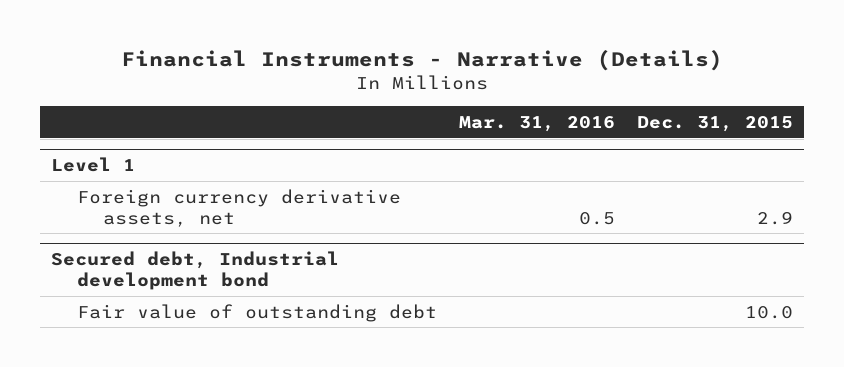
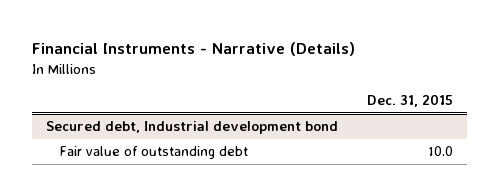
- | Mar. 31, 2016 | Dec. 31, 2015
+ | Dec. 31, 2015
- Level 1
- Foreign currency derivative assets, net | 0.5 | 2.9

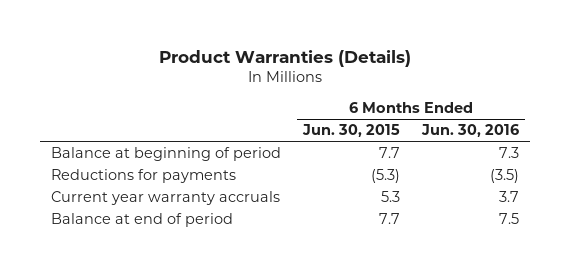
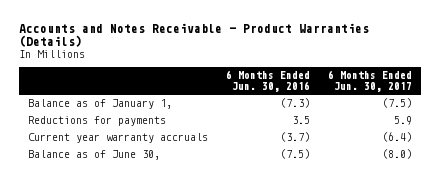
- Product Warranties (Details)
+ Accounts and Notes Receivable - Product Warranties (Details)
- | 6 Months Ended Jun. 30, 2015 | 6 Months Ended Jun. 30, 2016
+ | 6 Months Ended Jun. 30, 2016 | 6 Months Ended Jun. 30, 2017
- Balance at beginning of period | 7.7 | 7.3
- Reductions for payments | (5.3) | (3.5)
- Current year warranty accruals | 5.3 | 3.7
- Balance at end of period | 7.7 | 7.5
+ Balance as of January 1, | (7.3) | (7.5)
+ Reductions for payments | 3.5 | 5.9
+ Current year warranty accruals | (3.7) | (6.4)
+ Balance as of June 30, | (7.5) | (8.0)

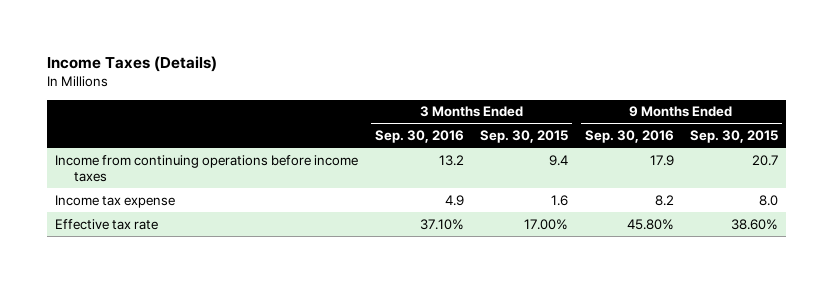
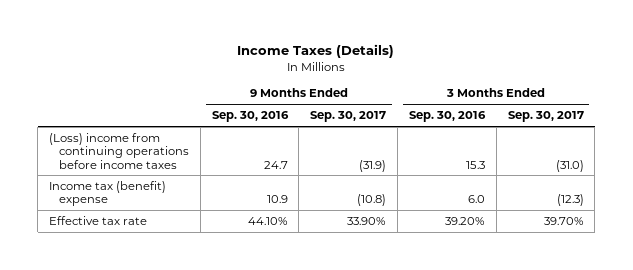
- | 3 Months Ended Sep. 30, 2016 | 3 Months Ended Sep. 30, 2015 | 9 Months Ended Sep. 30, 2016 | 9 Months Ended Sep. 30, 2015
+ | 9 Months Ended Sep. 30, 2016 | 9 Months Ended Sep. 30, 2017 | 3 Months Ended Sep. 30, 2016 | 3 Months Ended Sep. 30, 2017
- Income from continuing operations before income taxes | 13.2 | 9.4 | 17.9 | 20.7
- Income tax expense | 4.9 | 1.6 | 8.2 | 8.0
- Effective tax rate | 37.10% | 17.00% | 45.80% | 38.60%
+ (Loss) income from continuing operations before income taxes | 24.7 | (31.9) | 15.3 | (31.0)
+ Income tax (benefit) expense | 10.9 | (10.8) | 6.0 | (12.3)
+ Effective tax rate | 44.10% | 33.90% | 39.20% | 39.70%

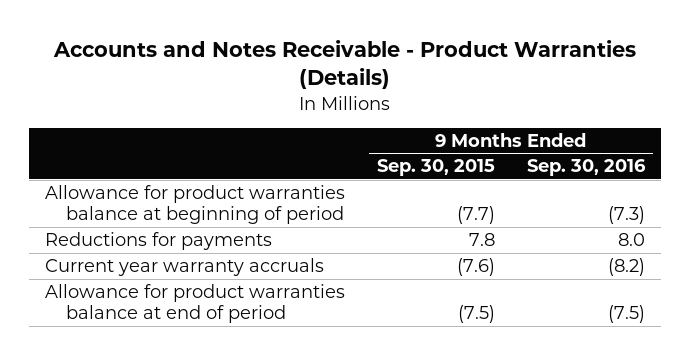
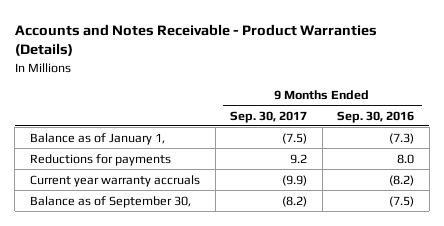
- | 9 Months Ended Sep. 30, 2015 | 9 Months Ended Sep. 30, 2016
+ | 9 Months Ended Sep. 30, 2017 | 9 Months Ended Sep. 30, 2016
- Allowance for product warranties balance at beginning of period | (7.7) | (7.3)
+ Balance as of January 1, | (7.5) | (7.3)
- Allowance for product warranties balance at end of period | (7.5) | (7.5)
+ Balance as of September 30, | (8.2) | (7.5)

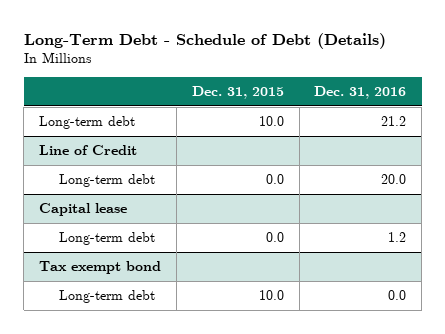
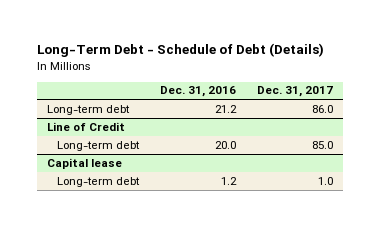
- | Dec. 31, 2015 | Dec. 31, 2016
+ | Dec. 31, 2016 | Dec. 31, 2017
- Tax exempt bond
- Long-term debt | 10.0 | 0.0

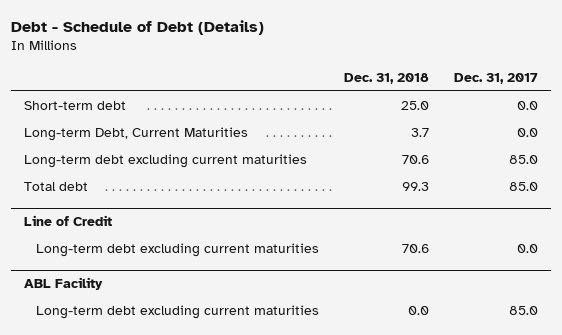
- Long-Term Debt - Schedule of Debt (Details)
+ Debt - Schedule of Debt (Details)
- | Dec. 31, 2016 | Dec. 31, 2017
+ | Dec. 31, 2018 | Dec. 31, 2017
- Long-term debt | 21.2 | 86.0
+ Short-term debt | 25.0 | 0.0
+ Long-term Debt, Current Maturities | 3.7 | 0.0
+ Long-term debt excluding current maturities | 70.6 | 85.0
+ Total debt | 99.3 | 85.0
@ Line of Credit
- Long-term debt | 20.0 | 85.0
- Capital lease
- Long-term debt | 1.2 | 1.0
@ Line of Credit
+ Long-term debt excluding current maturities | 70.6 | 0.0
+ ABL Facility
+ Long-term debt excluding current maturities | 0.0 | 85.0

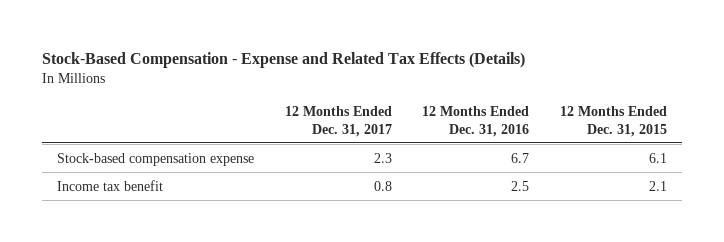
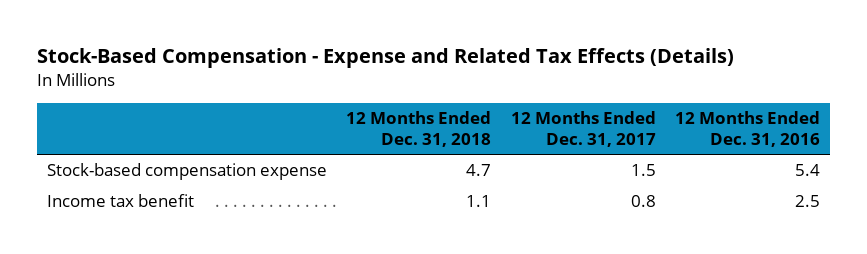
- | 12 Months Ended Dec. 31, 2017 | 12 Months Ended Dec. 31, 2016 | 12 Months Ended Dec. 31, 2015
+ | 12 Months Ended Dec. 31, 2018 | 12 Months Ended Dec. 31, 2017 | 12 Months Ended Dec. 31, 2016
- Stock-based compensation expense | 2.3 | 6.7 | 6.1
+ Stock-based compensation expense | 4.7 | 1.5 | 5.4

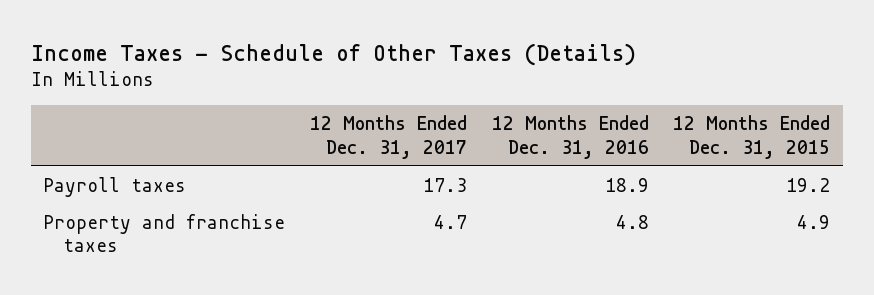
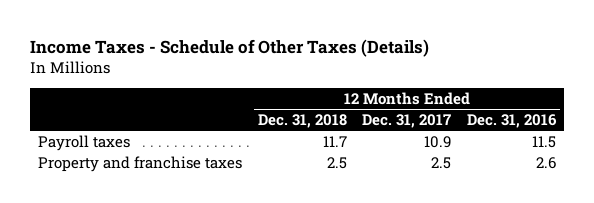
- | 12 Months Ended Dec. 31, 2017 | 12 Months Ended Dec. 31, 2016 | 12 Months Ended Dec. 31, 2015
+ | 12 Months Ended Dec. 31, 2018 | 12 Months Ended Dec. 31, 2017 | 12 Months Ended Dec. 31, 2016
- Payroll taxes | 17.3 | 18.9 | 19.2
- Property and franchise taxes | 4.7 | 4.8 | 4.9
+ Payroll taxes | 11.7 | 10.9 | 11.5
+ Property and franchise taxes | 2.5 | 2.5 | 2.6

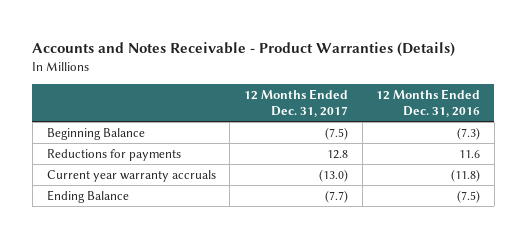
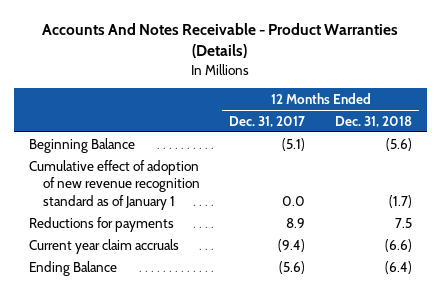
- Accounts and Notes Receivable - Product Warranties (Details)
+ Accounts And Notes Receivable - Product Warranties (Details)
- | 12 Months Ended Dec. 31, 2017 | 12 Months Ended Dec. 31, 2016
+ | 12 Months Ended Dec. 31, 2017 | 12 Months Ended Dec. 31, 2018
- Beginning Balance | (7.5) | (7.3)
- Reductions for payments | 12.8 | 11.6
- Current year warranty accruals | (13.0) | (11.8)
- Ending Balance | (7.7) | (7.5)
+ Beginning Balance | (5.1) | (5.6)
+ Cumulative effect of adoption of new revenue recognition standard as of January 1 | 0.0 | (1.7)
+ Reductions for payments | 8.9 | 7.5
+ Current year claim accruals | (9.4) | (6.6)
+ Ending Balance | (5.6) | (6.4)

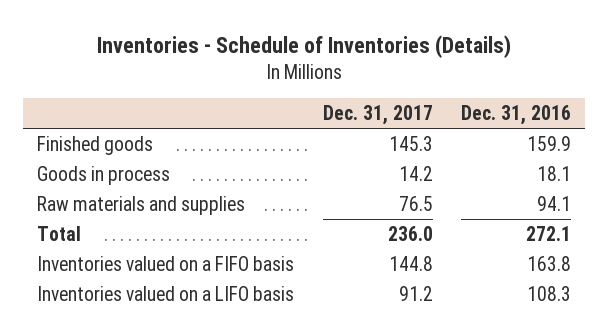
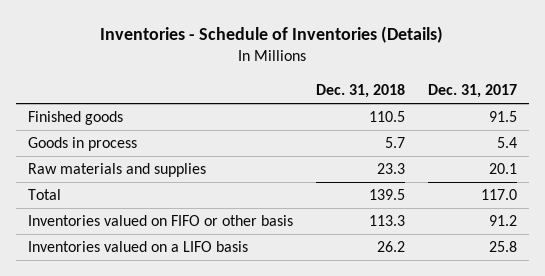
- | Dec. 31, 2017 | Dec. 31, 2016
+ | Dec. 31, 2018 | Dec. 31, 2017
- Finished goods | 145.3 | 159.9
- Goods in process | 14.2 | 18.1
- Raw materials and supplies | 76.5 | 94.1
- Total | 236.0 | 272.1
- Inventories valued on a FIFO basis | 144.8 | 163.8
- Inventories valued on a LIFO basis | 91.2 | 108.3
+ Finished goods | 110.5 | 91.5
+ Goods in process | 5.7 | 5.4
+ Raw materials and supplies | 23.3 | 20.1
+ Total | 139.5 | 117.0
+ Inventories valued on FIFO or other basis | 113.3 | 91.2
+ Inventories valued on a LIFO basis | 26.2 | 25.8

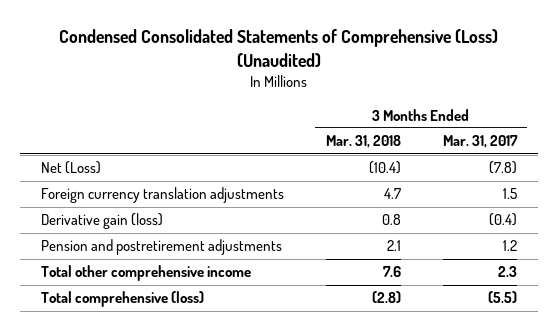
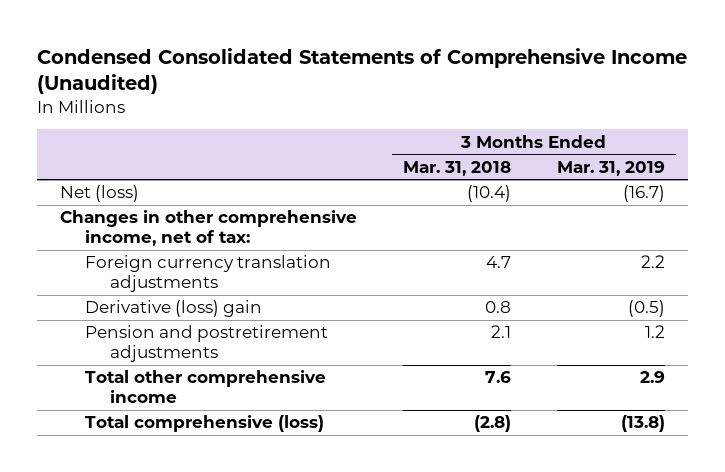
- Condensed Consolidated Statements of Comprehensive (Loss) (Unaudited)
+ Condensed Consolidated Statements of Comprehensive Income (Unaudited)
- | 3 Months Ended Mar. 31, 2018 | 3 Months Ended Mar. 31, 2017
+ | 3 Months Ended Mar. 31, 2018 | 3 Months Ended Mar. 31, 2019
- Net (Loss) | (10.4) | (7.8)
+ Net (loss) | (10.4) | (16.7)
+ Changes in other comprehensive income, net of tax:
- Derivative gain (loss) | 0.8 | (0.4)
+ Derivative (loss) gain | 0.8 | (0.5)

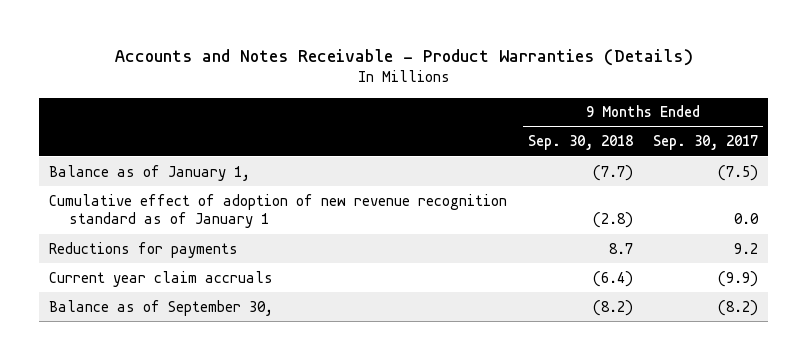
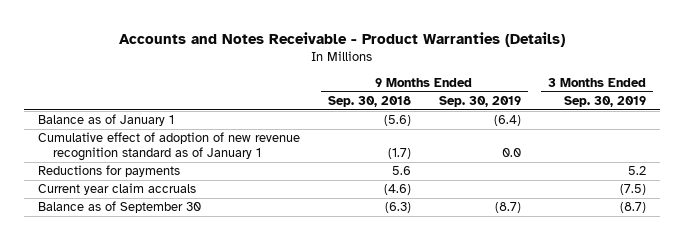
- | 9 Months Ended Sep. 30, 2018 | 9 Months Ended Sep. 30, 2017
+ | 9 Months Ended Sep. 30, 2018 | 9 Months Ended Sep. 30, 2019 | 3 Months Ended Sep. 30, 2019
- Balance as of January 1, | (7.7) | (7.5)
- Cumulative effect of adoption of new revenue recognition standard as of January 1 | (2.8) | 0.0
- Reductions for payments | 8.7 | 9.2
- Current year claim accruals | (6.4) | (9.9)
- Balance as of September 30, | (8.2) | (8.2)
+ Balance as of January 1 | (5.6) | (6.4) |
+ Cumulative effect of adoption of new revenue recognition standard as of January 1 | (1.7) | 0.0 |
+ Reductions for payments | 5.6 | | 5.2
+ Current year claim accruals | (4.6) | | (7.5)
+ Balance as of September 30 | (6.3) | (8.7) | (8.7)

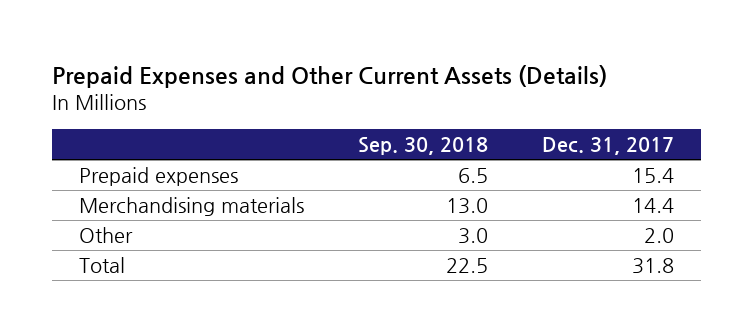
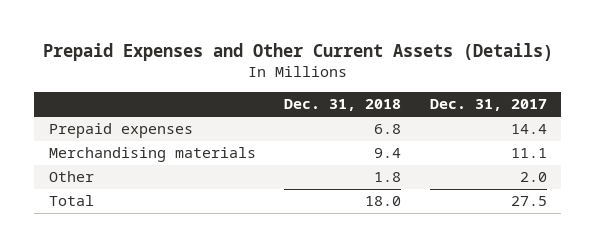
- | Sep. 30, 2018 | Dec. 31, 2017
+ | Dec. 31, 2018 | Dec. 31, 2017
- Prepaid expenses | 6.5 | 15.4
- Merchandising materials | 13.0 | 14.4
+ Prepaid expenses | 6.8 | 14.4
+ Merchandising materials | 9.4 | 11.1
- Total | 22.5 | 31.8
+ Total | 18.0 | 27.5

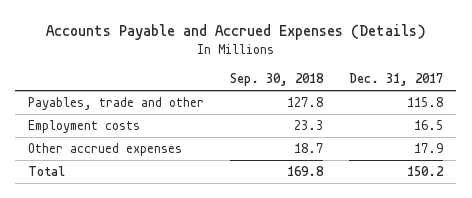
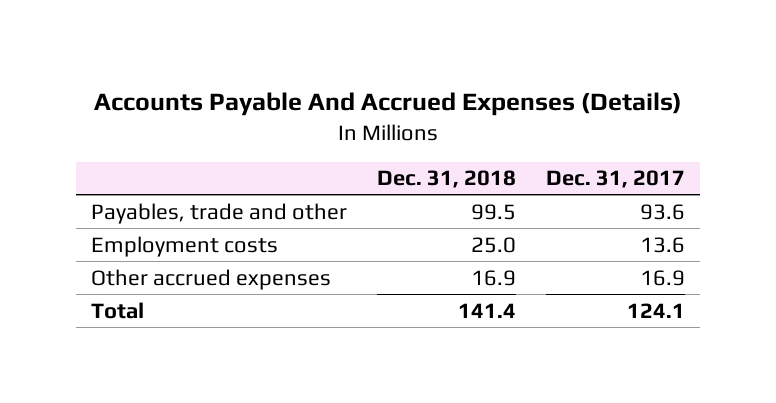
- Accounts Payable and Accrued Expenses (Details)
+ Accounts Payable And Accrued Expenses (Details)
- | Sep. 30, 2018 | Dec. 31, 2017
+ | Dec. 31, 2018 | Dec. 31, 2017
- Payables, trade and other | 127.8 | 115.8
- Employment costs | 23.3 | 16.5
- Other accrued expenses | 18.7 | 17.9
- Total | 169.8 | 150.2
+ Payables, trade and other | 99.5 | 93.6
+ Employment costs | 25.0 | 13.6
+ Other accrued expenses | 16.9 | 16.9
+ Total | 141.4 | 124.1

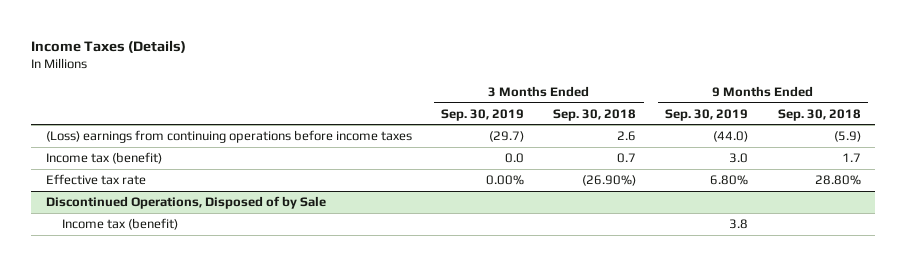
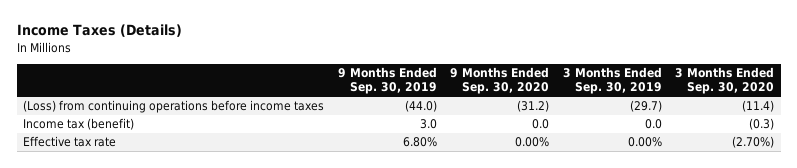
- | 3 Months Ended Sep. 30, 2019 | 3 Months Ended Sep. 30, 2018 | 9 Months Ended Sep. 30, 2019 | 9 Months Ended Sep. 30, 2018
+ | 9 Months Ended Sep. 30, 2019 | 9 Months Ended Sep. 30, 2020 | 3 Months Ended Sep. 30, 2019 | 3 Months Ended Sep. 30, 2020
- (Loss) earnings from continuing operations before income taxes | (29.7) | 2.6 | (44.0) | (5.9)
+ (Loss) from continuing operations before income taxes | (44.0) | (31.2) | (29.7) | (11.4)
- Discontinued Operations, Disposed of by Sale
- Income tax (benefit) | | | 3.8 |

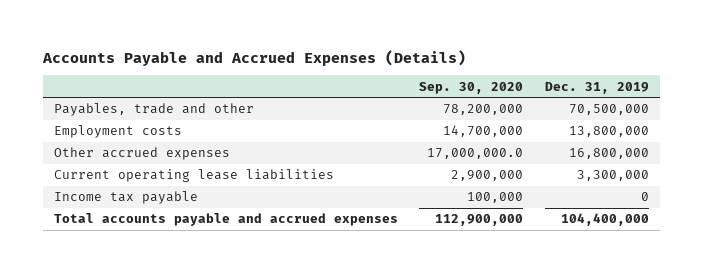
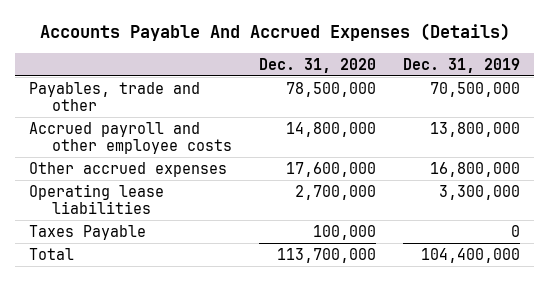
- Accounts Payable and Accrued Expenses (Details)
+ Accounts Payable And Accrued Expenses (Details)
- | Sep. 30, 2020 | Dec. 31, 2019
+ | Dec. 31, 2020 | Dec. 31, 2019
- Employment costs | 14,700,000 | 13,800,000
+ Accrued payroll and other employee costs | 14,800,000 | 13,800,000
- Current operating lease liabilities | 2,900,000 | 3,300,000
- Income tax payable | 100,000 | 0
- Total accounts payable and accrued expenses | 112,900,000 | 104,400,000
+ Operating lease liabilities | 2,700,000 | 3,300,000
+ Taxes Payable | 100,000 | 0
+ Total | 113,700,000 | 104,400,000

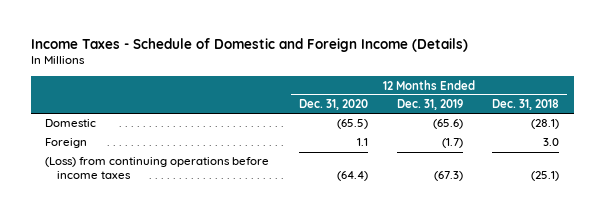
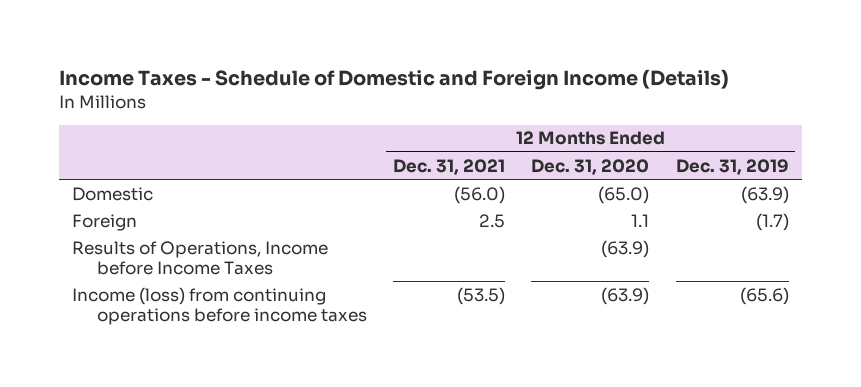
- | 12 Months Ended Dec. 31, 2020 | 12 Months Ended Dec. 31, 2019 | 12 Months Ended Dec. 31, 2018
+ | 12 Months Ended Dec. 31, 2021 | 12 Months Ended Dec. 31, 2020 | 12 Months Ended Dec. 31, 2019
- Domestic | (65.5) | (65.6) | (28.1)
+ Domestic | (56.0) | (65.0) | (63.9)
- (Loss) from continuing operations before income taxes | (64.4) | (67.3) | (25.1)
+ Results of Operations, Income before Income Taxes | | (63.9) |
+ Income (loss) from continuing operations before income taxes | (53.5) | (63.9) | (65.6)

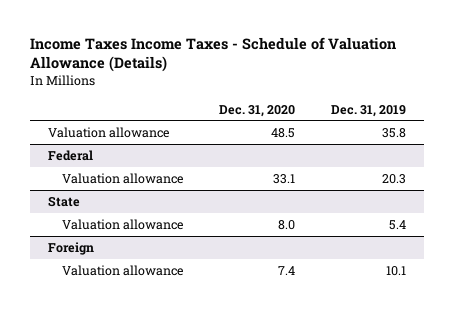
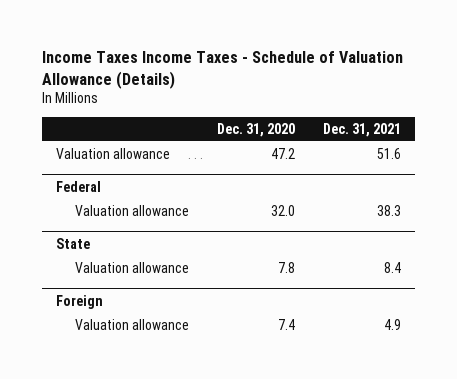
- | Dec. 31, 2020 | Dec. 31, 2019
+ | Dec. 31, 2020 | Dec. 31, 2021
- Valuation allowance | 48.5 | 35.8
+ Valuation allowance | 47.2 | 51.6
@ Federal
- Valuation allowance | 33.1 | 20.3
+ Valuation allowance | 32.0 | 38.3
@ State
- Valuation allowance | 8.0 | 5.4
+ Valuation allowance | 7.8 | 8.4

